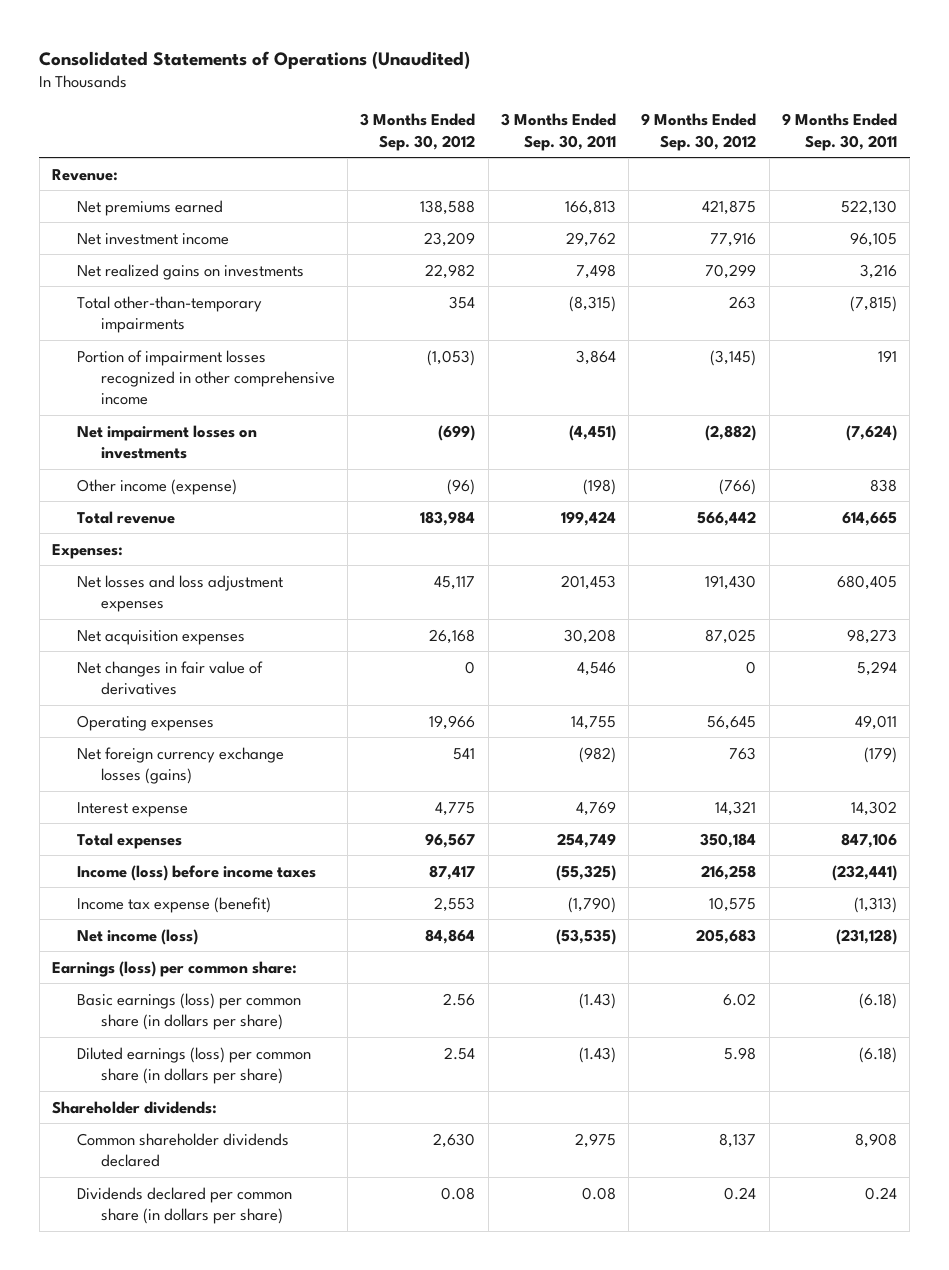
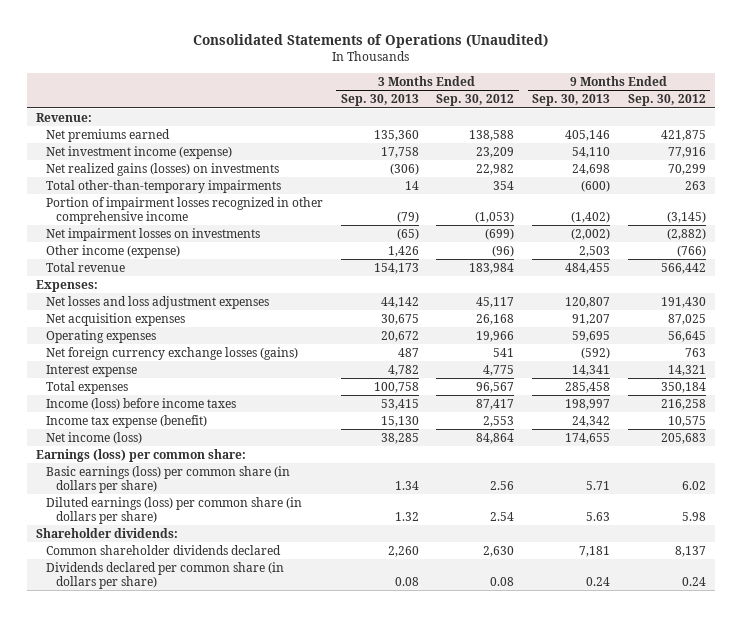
- | 3 Months Ended Sep. 30, 2012 | 3 Months Ended Sep. 30, 2011 | 9 Months Ended Sep. 30, 2012 | 9 Months Ended Sep. 30, 2011
+ | 3 Months Ended Sep. 30, 2013 | 3 Months Ended Sep. 30, 2012 | 9 Months Ended Sep. 30, 2013 | 9 Months Ended Sep. 30, 2012
- Net investment income | 23,209 | 29,762 | 77,916 | 96,105
- Net realized gains on investments | 22,982 | 7,498 | 70,299 | 3,216
+ Net investment income (expense) | 17,758 | 23,209 | 54,110 | 77,916
+ Net realized gains (losses) on investments | (306) | 22,982 | 24,698 | 70,299
- Net changes in fair value of derivatives | 0 | 4,546 | 0 | 5,294

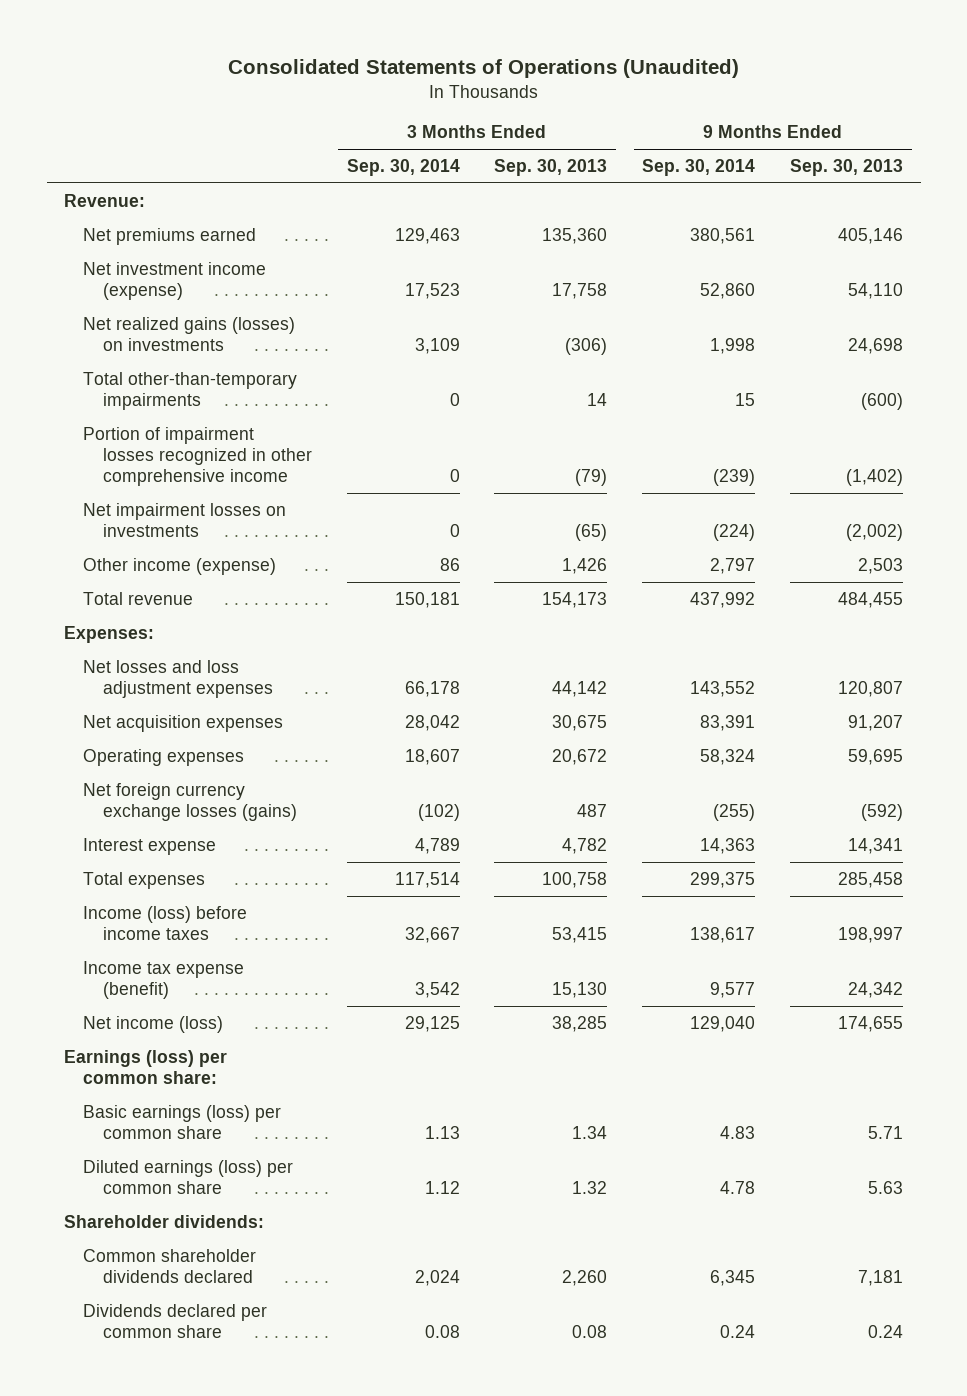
- | 3 Months Ended Sep. 30, 2013 | 3 Months Ended Sep. 30, 2012 | 9 Months Ended Sep. 30, 2013 | 9 Months Ended Sep. 30, 2012
+ | 3 Months Ended Sep. 30, 2014 | 3 Months Ended Sep. 30, 2013 | 9 Months Ended Sep. 30, 2014 | 9 Months Ended Sep. 30, 2013
- Basic earnings (loss) per common share (in dollars per share) | 1.34 | 2.56 | 5.71 | 6.02
- Diluted earnings (loss) per common share (in dollars per share) | 1.32 | 2.54 | 5.63 | 5.98
+ Basic earnings (loss) per common share | 1.13 | 1.34 | 4.83 | 5.71
+ Diluted earnings (loss) per common share | 1.12 | 1.32 | 4.78 | 5.63
- Dividends declared per common share (in dollars per share) | 0.08 | 0.08 | 0.24 | 0.24
+ Dividends declared per common share | 0.08 | 0.08 | 0.24 | 0.24

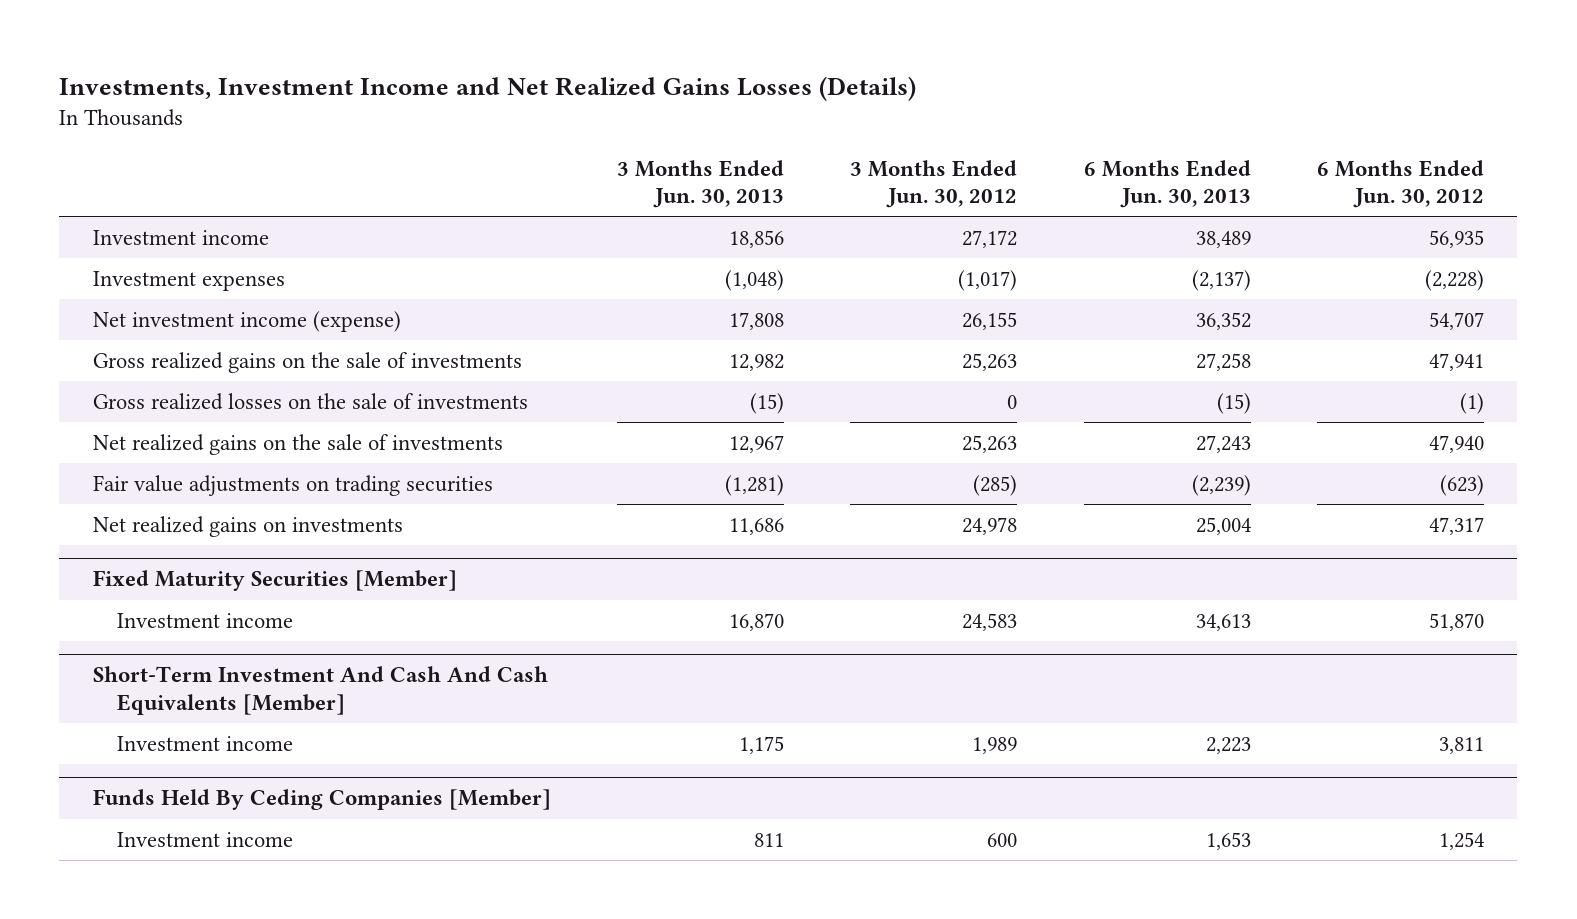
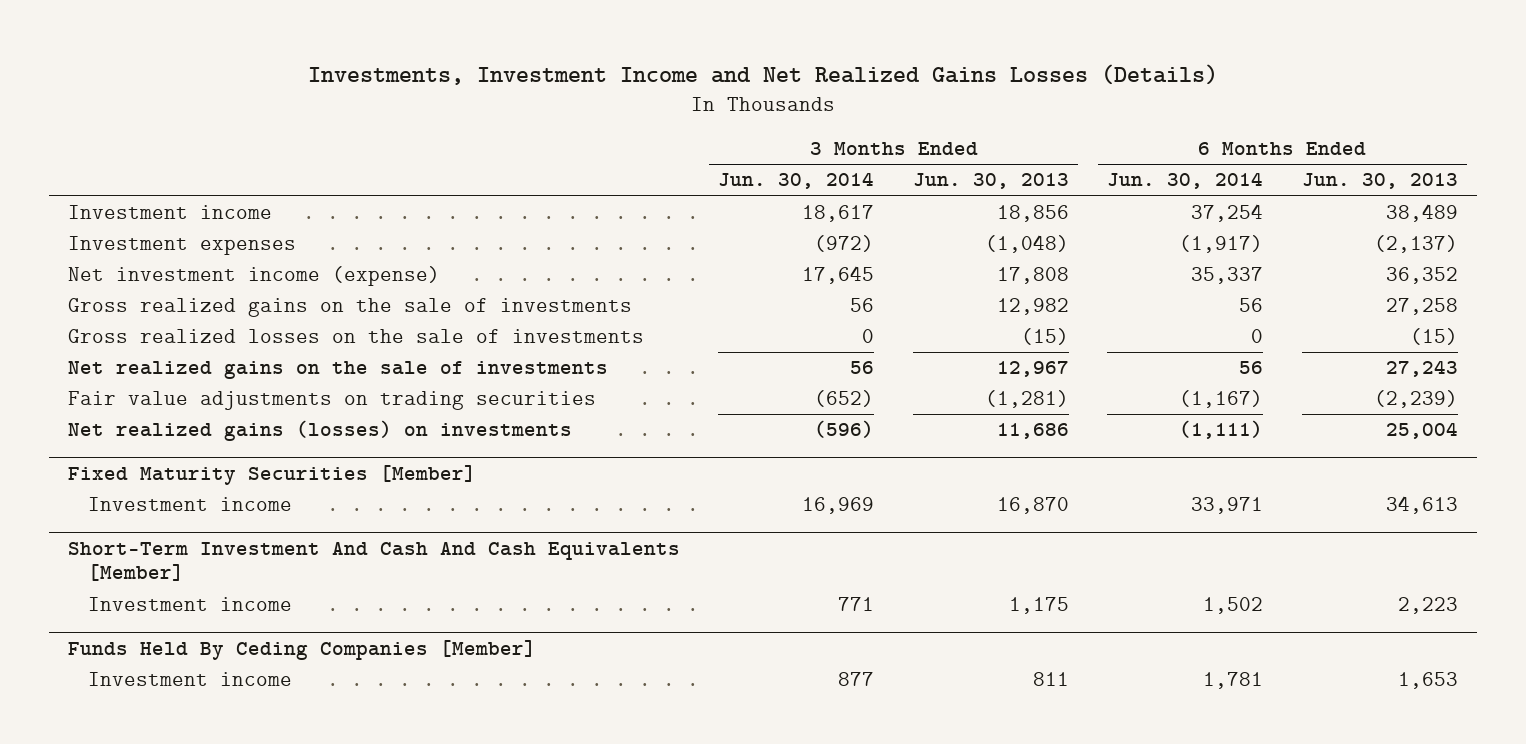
- | 3 Months Ended Jun. 30, 2013 | 3 Months Ended Jun. 30, 2012 | 6 Months Ended Jun. 30, 2013 | 6 Months Ended Jun. 30, 2012
+ | 3 Months Ended Jun. 30, 2014 | 3 Months Ended Jun. 30, 2013 | 6 Months Ended Jun. 30, 2014 | 6 Months Ended Jun. 30, 2013
- Net realized gains on investments | 11,686 | 24,978 | 25,004 | 47,317
+ Net realized gains (losses) on investments | (596) | 11,686 | (1,111) | 25,004

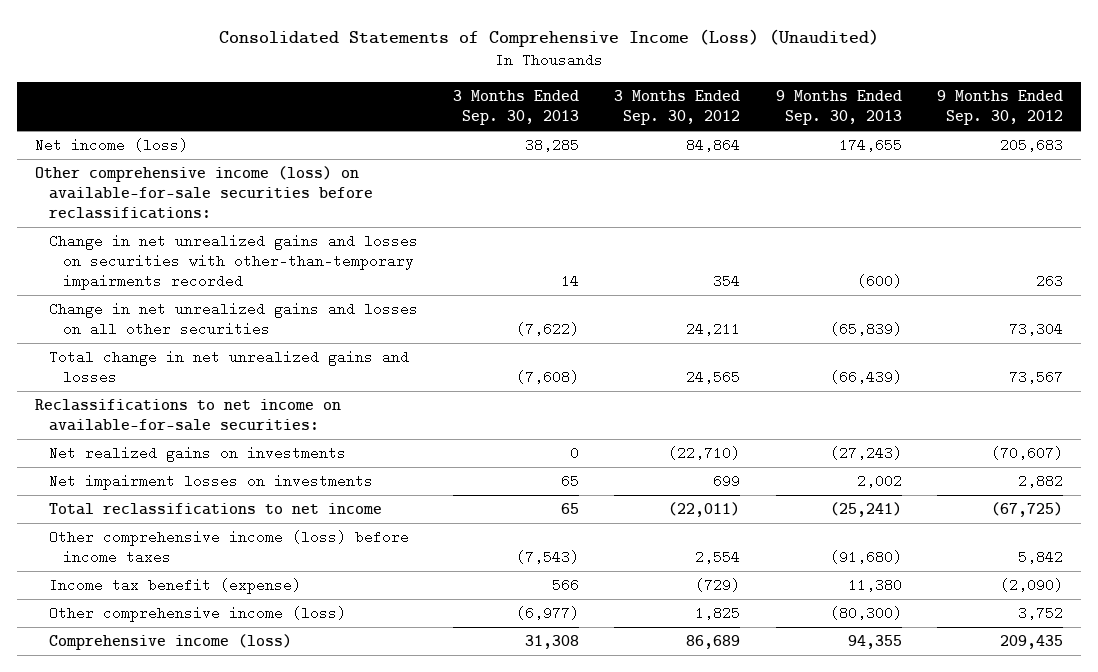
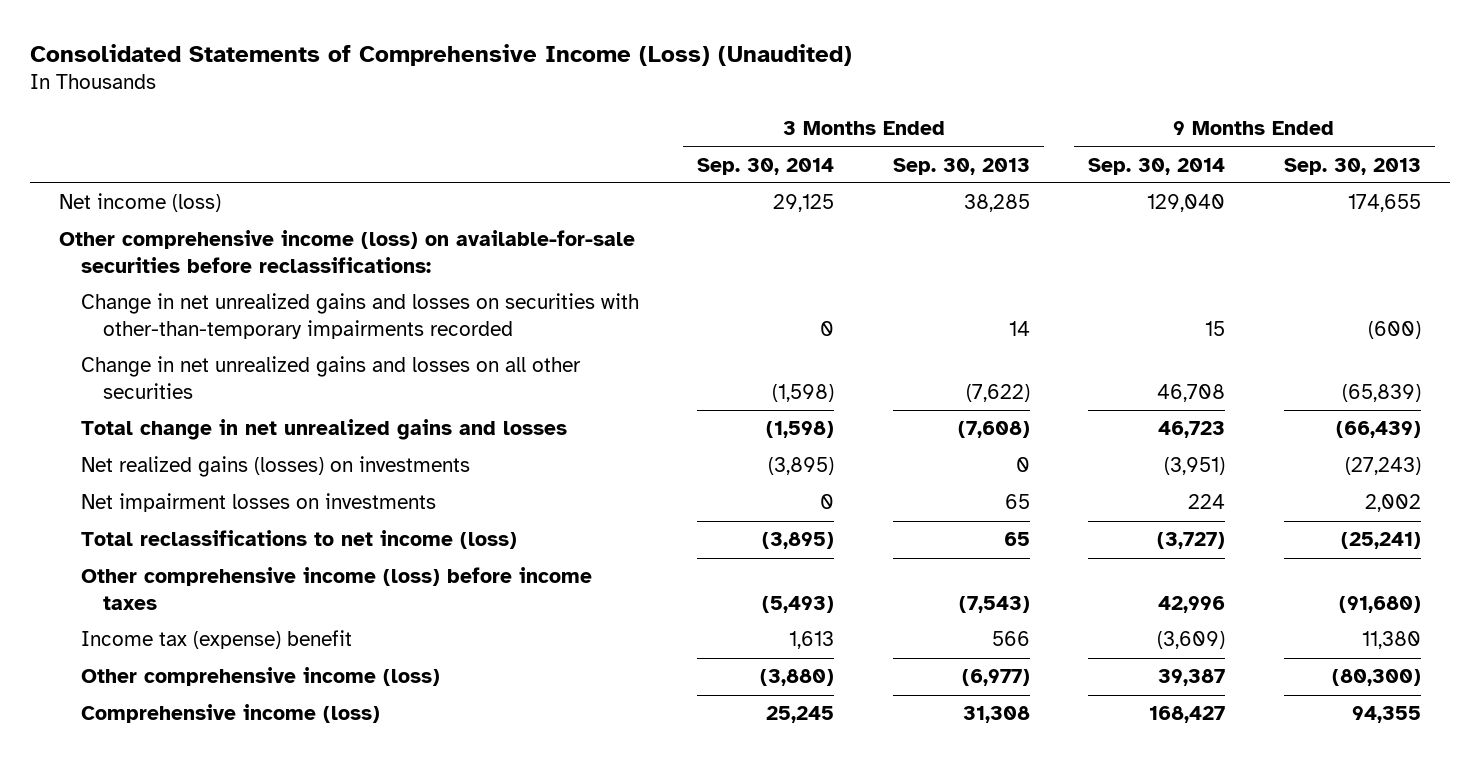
- | 3 Months Ended Sep. 30, 2013 | 3 Months Ended Sep. 30, 2012 | 9 Months Ended Sep. 30, 2013 | 9 Months Ended Sep. 30, 2012
+ | 3 Months Ended Sep. 30, 2014 | 3 Months Ended Sep. 30, 2013 | 9 Months Ended Sep. 30, 2014 | 9 Months Ended Sep. 30, 2013
- Reclassifications to net income on available-for-sale securities:
- Net realized gains on investments | 0 | (22,710) | (27,243) | (70,607)
+ Net realized gains (losses) on investments | (3,895) | 0 | (3,951) | (27,243)
- Total reclassifications to net income | 65 | (22,011) | (25,241) | (67,725)
+ Total reclassifications to net income (loss) | (3,895) | 65 | (3,727) | (25,241)
- Income tax benefit (expense) | 566 | (729) | 11,380 | (2,090)
+ Income tax (expense) benefit | 1,613 | 566 | (3,609) | 11,380

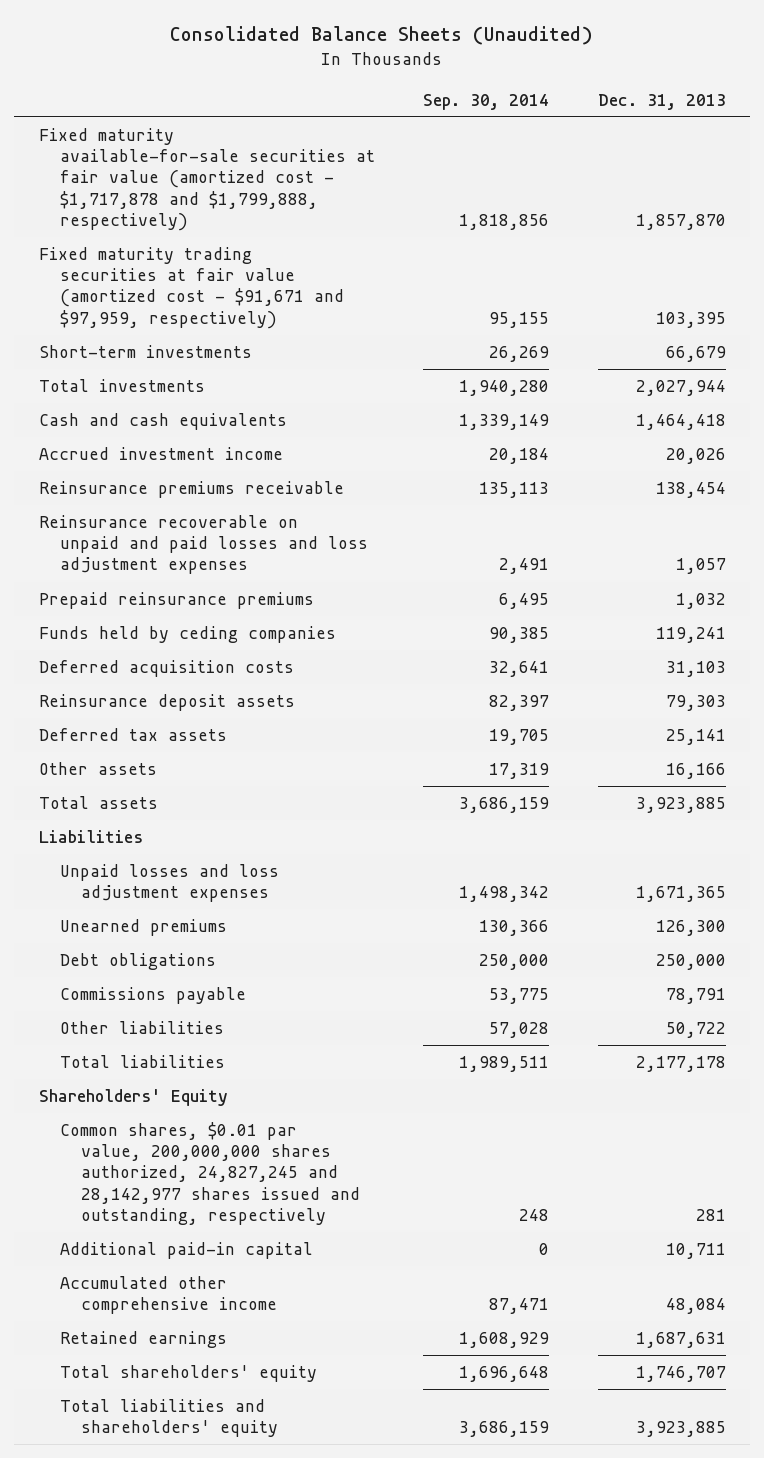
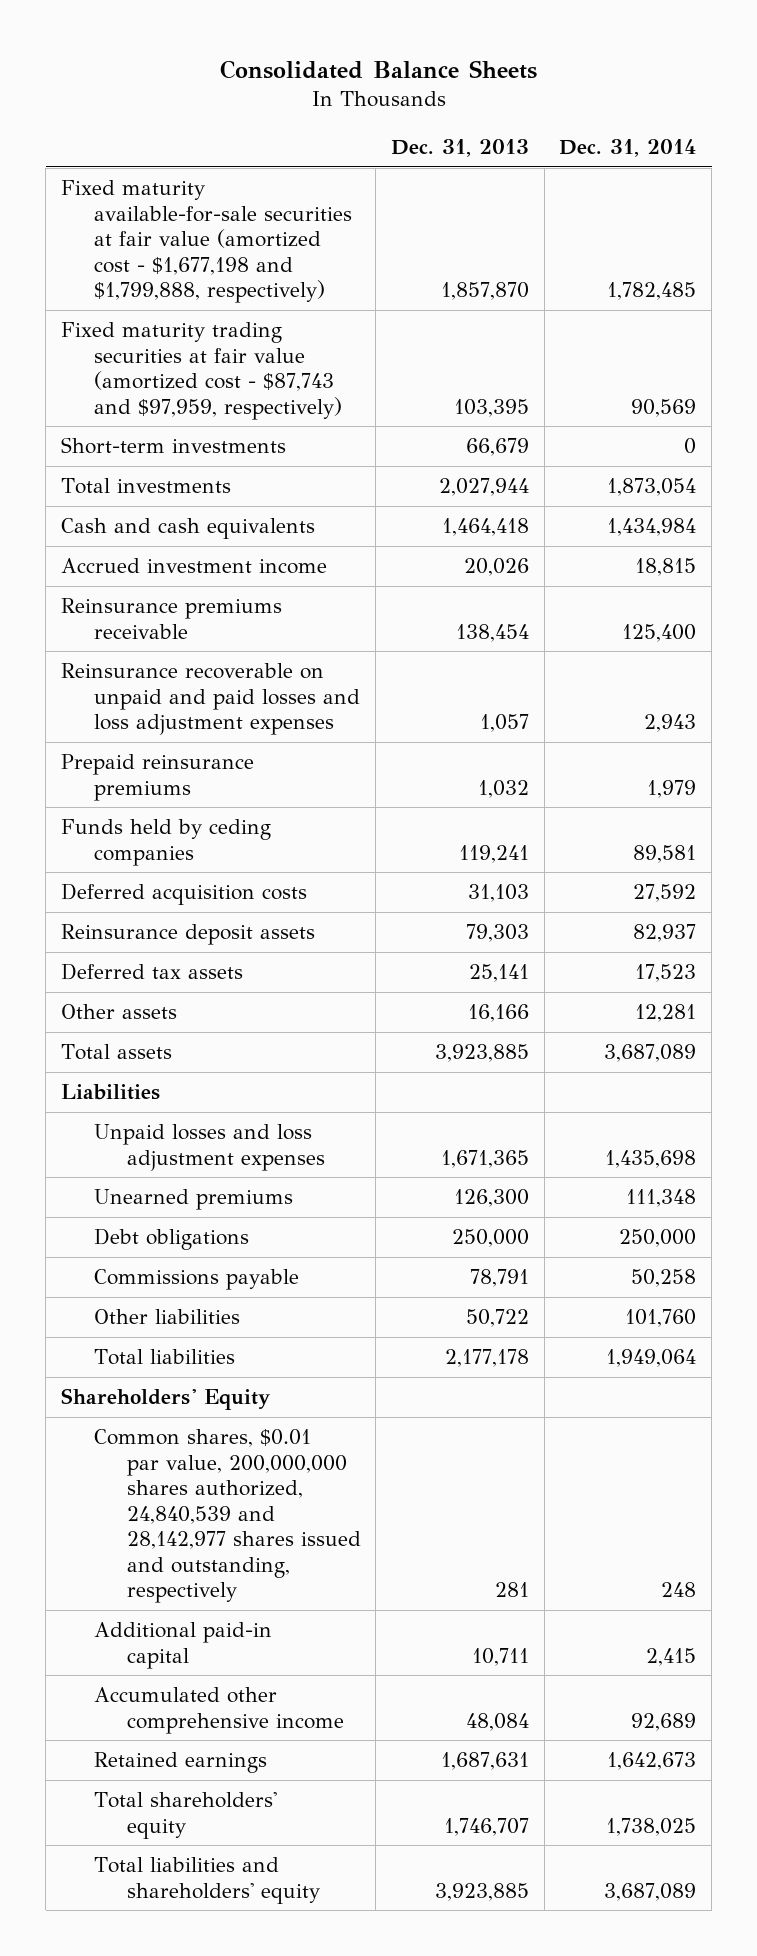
- Consolidated Balance Sheets (Unaudited)
+ Consolidated Balance Sheets
- | Sep. 30, 2014 | Dec. 31, 2013
+ | Dec. 31, 2013 | Dec. 31, 2014
- Fixed maturity available-for-sale securities at fair value (amortized cost - $1,717,878 and $1,799,888, respectively) | 1,818,856 | 1,857,870
- Fixed maturity trading securities at fair value (amortized cost - $91,671 and $97,959, respectively) | 95,155 | 103,395
+ Fixed maturity available-for-sale securities at fair value (amortized cost - $1,677,198 and $1,799,888, respectively) | 1,857,870 | 1,782,485
+ Fixed maturity trading securities at fair value (amortized cost - $87,743 and $97,959, respectively) | 103,395 | 90,569
- Common shares, $0.01 par value, 200,000,000 shares authorized, 24,827,245 and 28,142,977 shares issued and outstanding, respectively | 248 | 281
+ Common shares, $0.01 par value, 200,000,000 shares authorized, 24,840,539 and 28,142,977 shares issued and outstanding, respectively | 281 | 248

